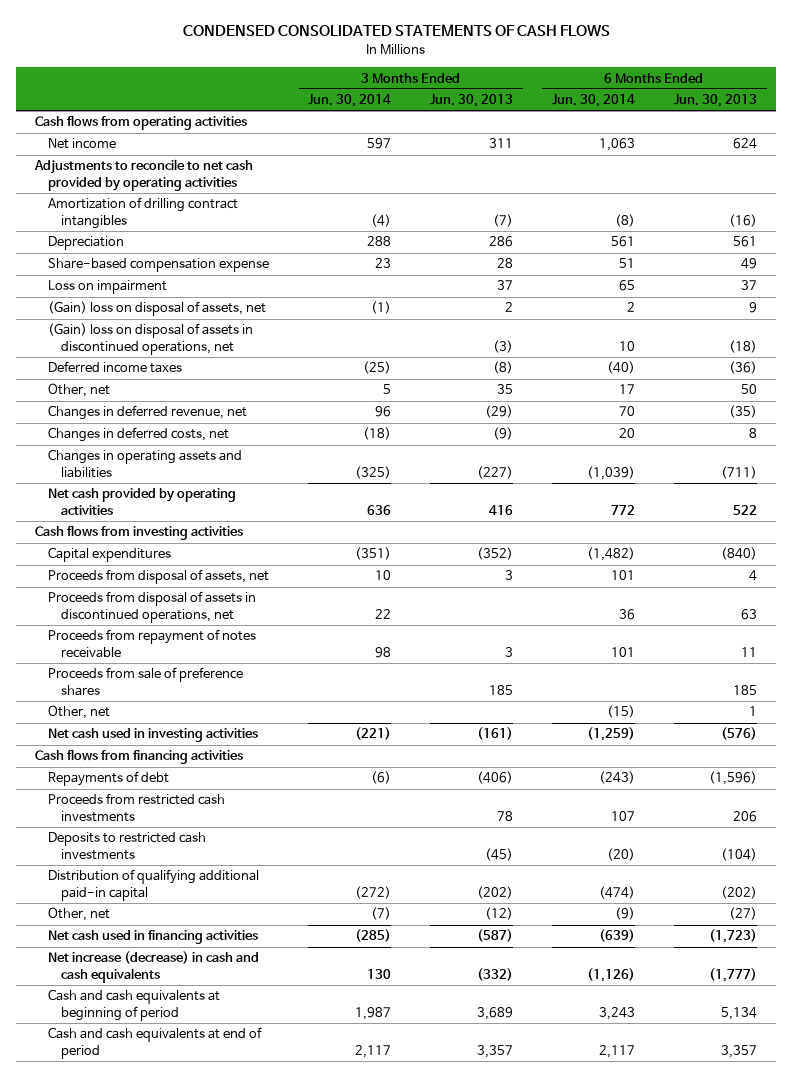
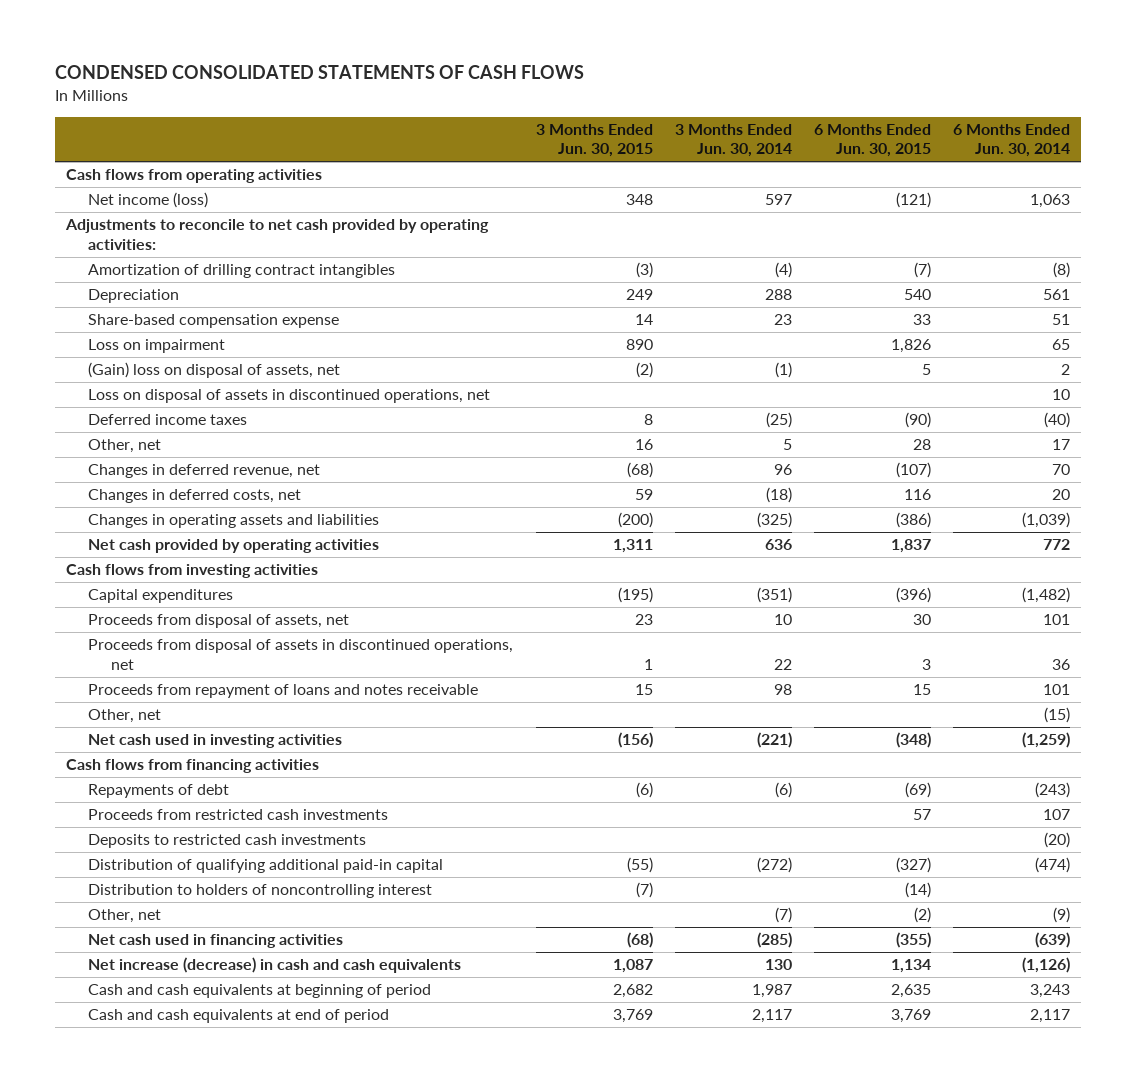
- | 3 Months Ended Jun. 30, 2014 | 3 Months Ended Jun. 30, 2013 | 6 Months Ended Jun. 30, 2014 | 6 Months Ended Jun. 30, 2013
+ | 3 Months Ended Jun. 30, 2015 | 3 Months Ended Jun. 30, 2014 | 6 Months Ended Jun. 30, 2015 | 6 Months Ended Jun. 30, 2014
- Net income | 597 | 311 | 1,063 | 624
- Adjustments to reconcile to net cash provided by operating activities
+ Net income (loss) | 348 | 597 | (121) | 1,063
+ Adjustments to reconcile to net cash provided by operating activities:
- (Gain) loss on disposal of assets in discontinued operations, net | | (3) | 10 | (18)
+ Loss on disposal of assets in discontinued operations, net | | | | 10
- Proceeds from repayment of notes receivable | 98 | 3 | 101 | 11
- Proceeds from sale of preference shares | | 185 | | 185
+ Proceeds from repayment of loans and notes receivable | 15 | 98 | 15 | 101
+ Distribution to holders of noncontrolling interest | (7) | | (14) |

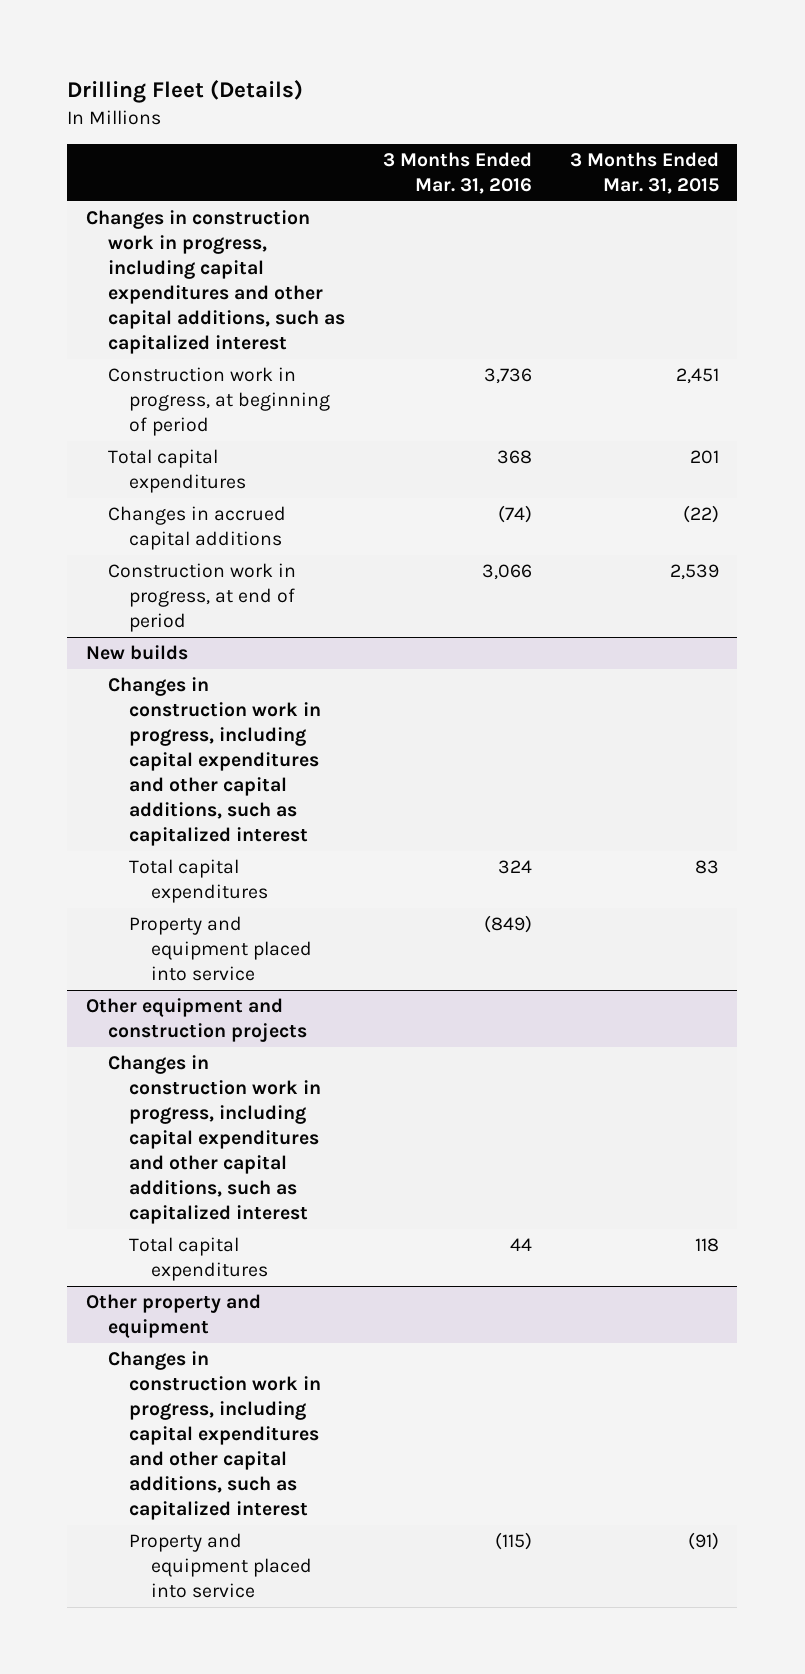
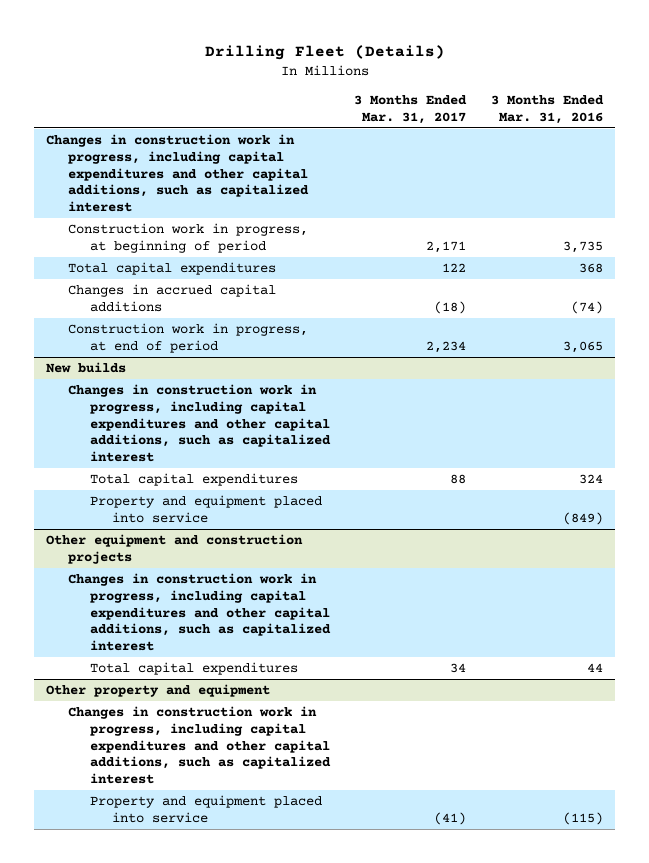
- | 3 Months Ended Mar. 31, 2016 | 3 Months Ended Mar. 31, 2015
+ | 3 Months Ended Mar. 31, 2017 | 3 Months Ended Mar. 31, 2016
- Construction work in progress, at beginning of period | 3,736 | 2,451
+ Construction work in progress, at beginning of period | 2,171 | 3,735
- Construction work in progress, at end of period | 3,066 | 2,539
+ Construction work in progress, at end of period | 2,234 | 3,065

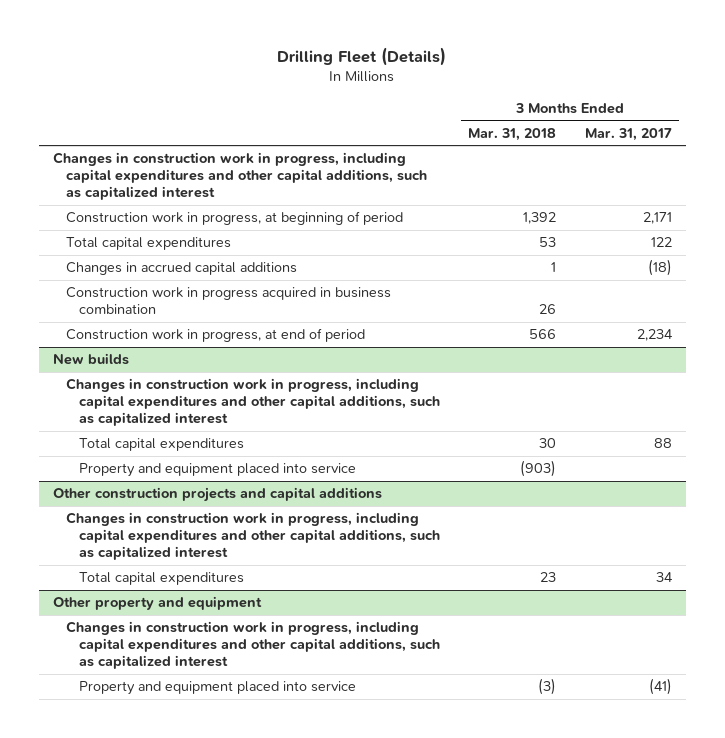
- | 3 Months Ended Mar. 31, 2017 | 3 Months Ended Mar. 31, 2016
+ | 3 Months Ended Mar. 31, 2018 | 3 Months Ended Mar. 31, 2017
+ Construction work in progress acquired in business combination | 26 |
- Other equipment and construction projects
+ Other construction projects and capital additions

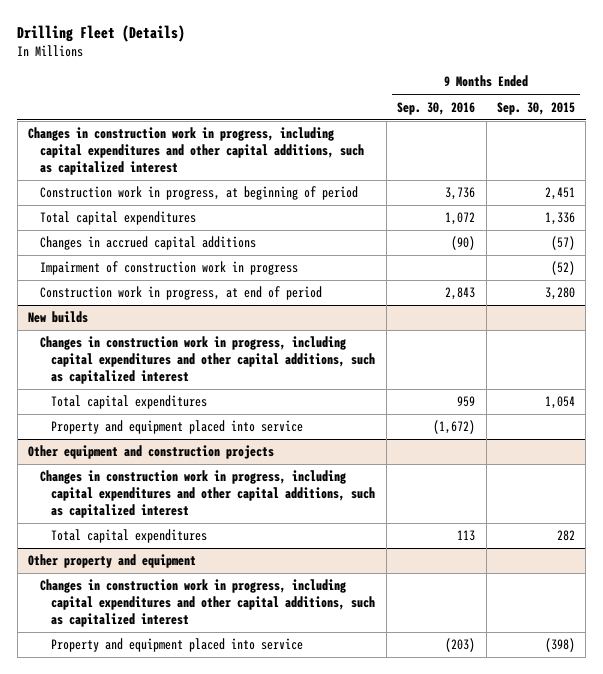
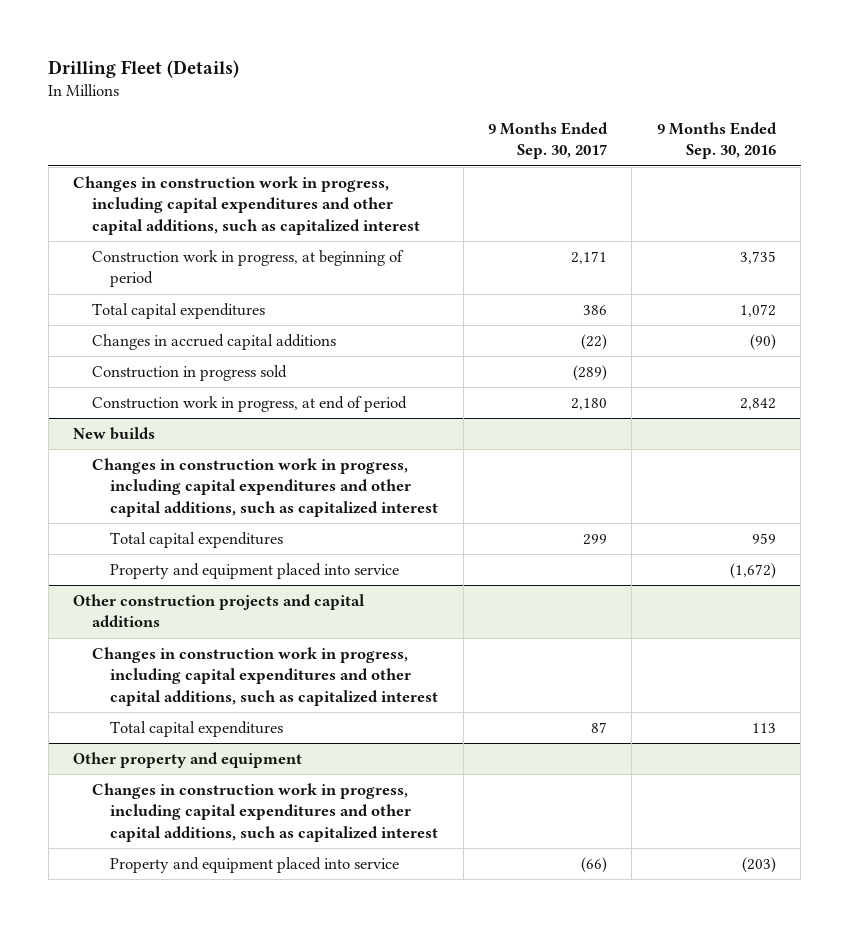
- | 9 Months Ended Sep. 30, 2016 | 9 Months Ended Sep. 30, 2015
+ | 9 Months Ended Sep. 30, 2017 | 9 Months Ended Sep. 30, 2016
- Construction work in progress, at beginning of period | 3,736 | 2,451
+ Construction work in progress, at beginning of period | 2,171 | 3,735
- Impairment of construction work in progress | | (52)
- Construction work in progress, at end of period | 2,843 | 3,280
+ Construction in progress sold | (289) |
+ Construction work in progress, at end of period | 2,180 | 2,842
- Other equipment and construction projects
+ Other construction projects and capital additions

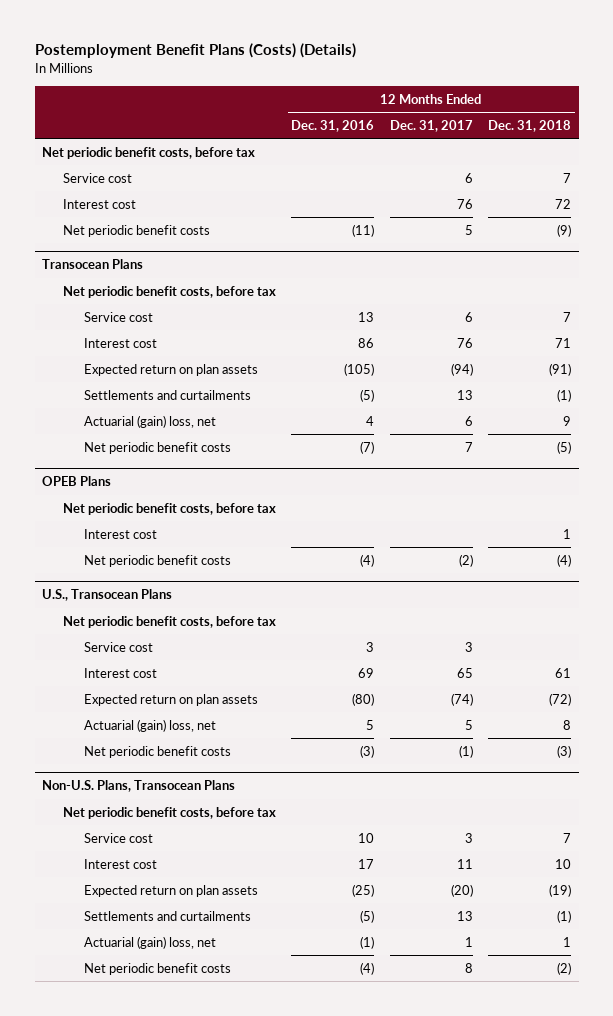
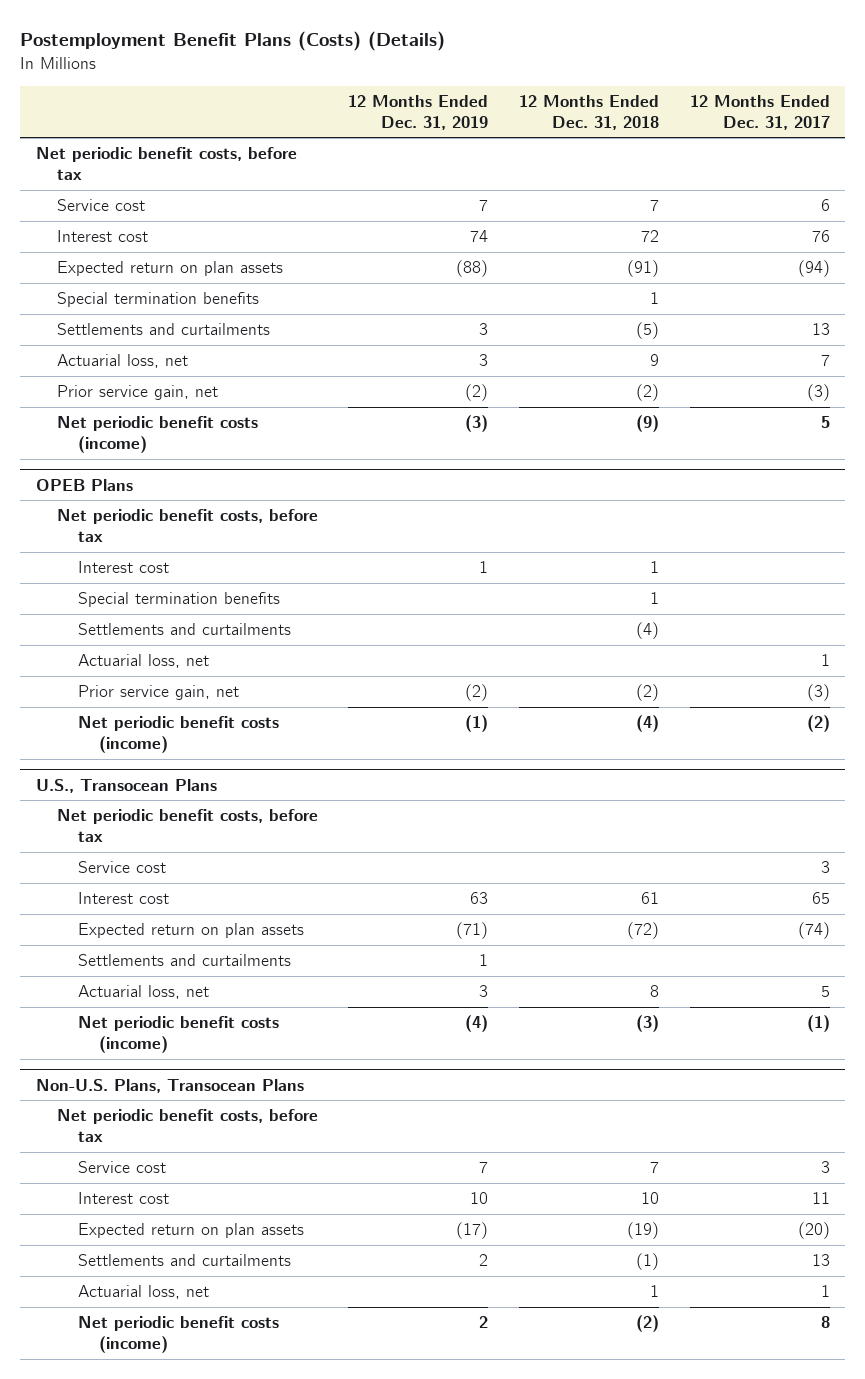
- | 12 Months Ended Dec. 31, 2016 | 12 Months Ended Dec. 31, 2017 | 12 Months Ended Dec. 31, 2018
+ | 12 Months Ended Dec. 31, 2019 | 12 Months Ended Dec. 31, 2018 | 12 Months Ended Dec. 31, 2017
- Net periodic benefit costs | (11) | 5 | (9)
- Transocean Plans
- Net periodic benefit costs, before tax
- Service cost | 13 | 6 | 7
- Interest cost | 86 | 76 | 71
- Settlements and curtailments | (5) | 13 | (1)
- Actuarial (gain) loss, net | 4 | 6 | 9
- Net periodic benefit costs | (7) | 7 | (5)
+ Special termination benefits | | 1 |
+ Settlements and curtailments | 3 | (5) | 13
+ Actuarial loss, net | 3 | 9 | 7
+ Prior service gain, net | (2) | (2) | (3)
+ Net periodic benefit costs (income) | (3) | (9) | 5
@ OPEB Plans
- Net periodic benefit costs | (4) | (2) | (4)
+ Special termination benefits | | 1 |
+ Settlements and curtailments | | (4) |
+ Actuarial loss, net | | | 1
+ Prior service gain, net | (2) | (2) | (3)
+ Net periodic benefit costs (income) | (1) | (4) | (2)
@ U.S., Transocean Plans
- Actuarial (gain) loss, net | 5 | 5 | 8
- Net periodic benefit costs | (3) | (1) | (3)
+ Settlements and curtailments | 1 | |
+ Actuarial loss, net | 3 | 8 | 5
+ Net periodic benefit costs (income) | (4) | (3) | (1)
@ Non-U.S. Plans, Transocean Plans
- Actuarial (gain) loss, net | (1) | 1 | 1
- Net periodic benefit costs | (4) | 8 | (2)
+ Actuarial loss, net | | 1 | 1
+ Net periodic benefit costs (income) | 2 | (2) | 8

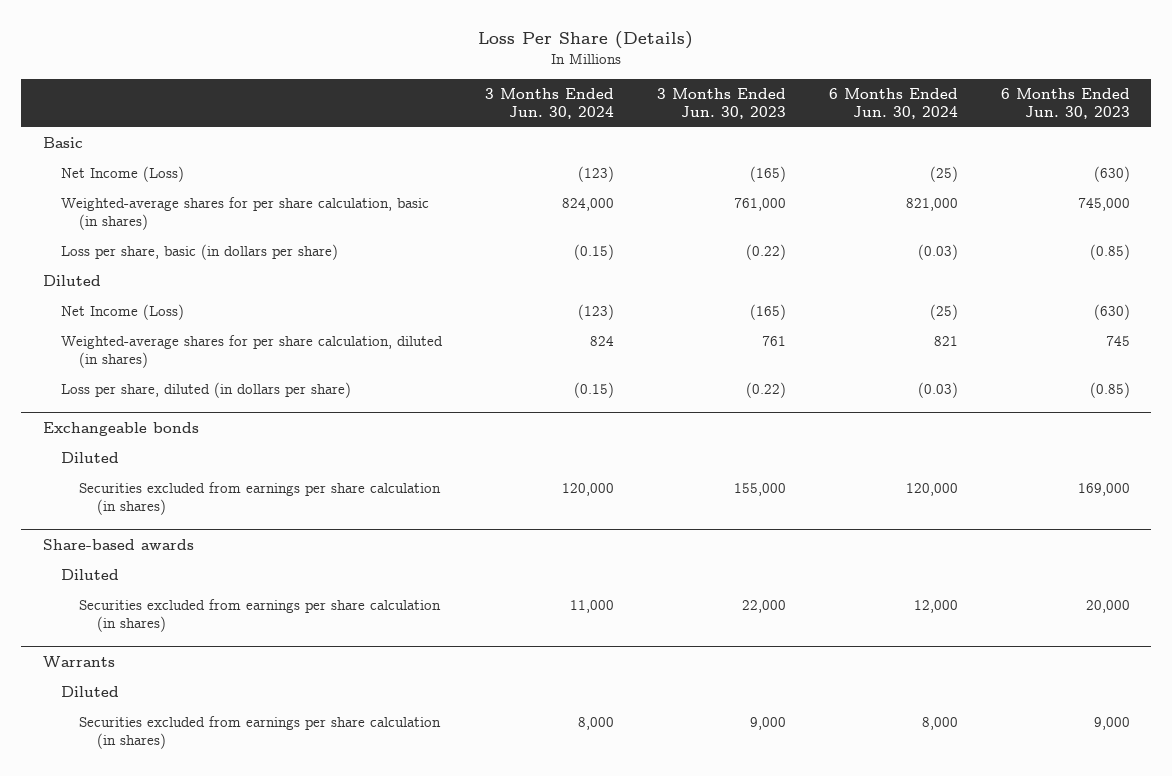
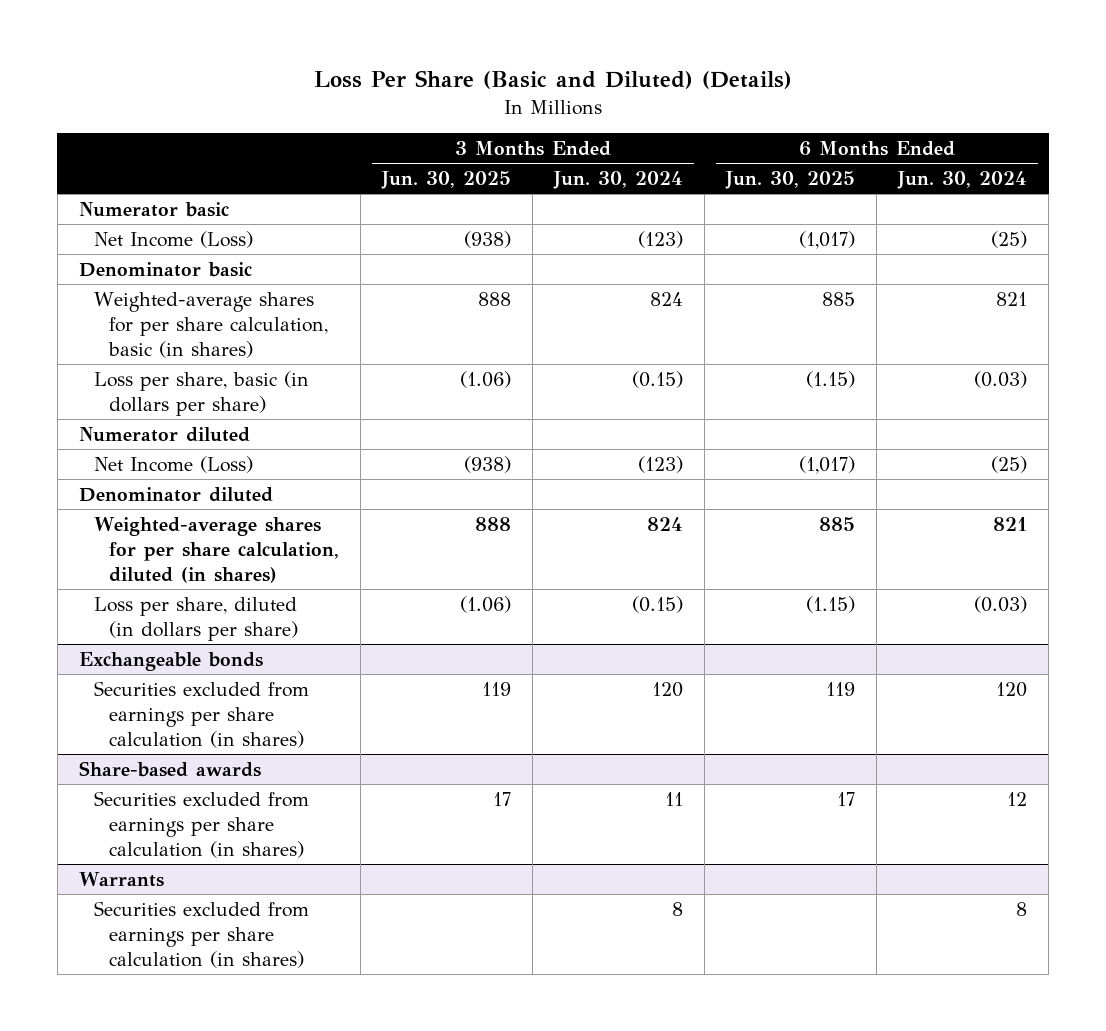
- Loss Per Share (Details)
+ Loss Per Share (Basic and Diluted) (Details)
- | 3 Months Ended Jun. 30, 2024 | 3 Months Ended Jun. 30, 2023 | 6 Months Ended Jun. 30, 2024 | 6 Months Ended Jun. 30, 2023
+ | 3 Months Ended Jun. 30, 2025 | 3 Months Ended Jun. 30, 2024 | 6 Months Ended Jun. 30, 2025 | 6 Months Ended Jun. 30, 2024
- Basic
+ Numerator basic
- Weighted-average shares for per share calculation, basic (in shares) | 824,000 | 761,000 | 821,000 | 745,000
+ Denominator basic
+ Weighted-average shares for per share calculation, basic (in shares) | 888 | 824 | 885 | 821
- Diluted
+ Numerator diluted
+ Denominator diluted
@ Exchangeable bonds
- Diluted
- Securities excluded from earnings per share calculation (in shares) | 120,000 | 155,000 | 120,000 | 169,000
+ Securities excluded from earnings per share calculation (in shares) | 119 | 120 | 119 | 120
@ Share-based awards
- Diluted
- Securities excluded from earnings per share calculation (in shares) | 11,000 | 22,000 | 12,000 | 20,000
+ Securities excluded from earnings per share calculation (in shares) | 17 | 11 | 17 | 12
@ Warrants
- Diluted
- Securities excluded from earnings per share calculation (in shares) | 8,000 | 9,000 | 8,000 | 9,000
+ Securities excluded from earnings per share calculation (in shares) | | 8 | | 8

